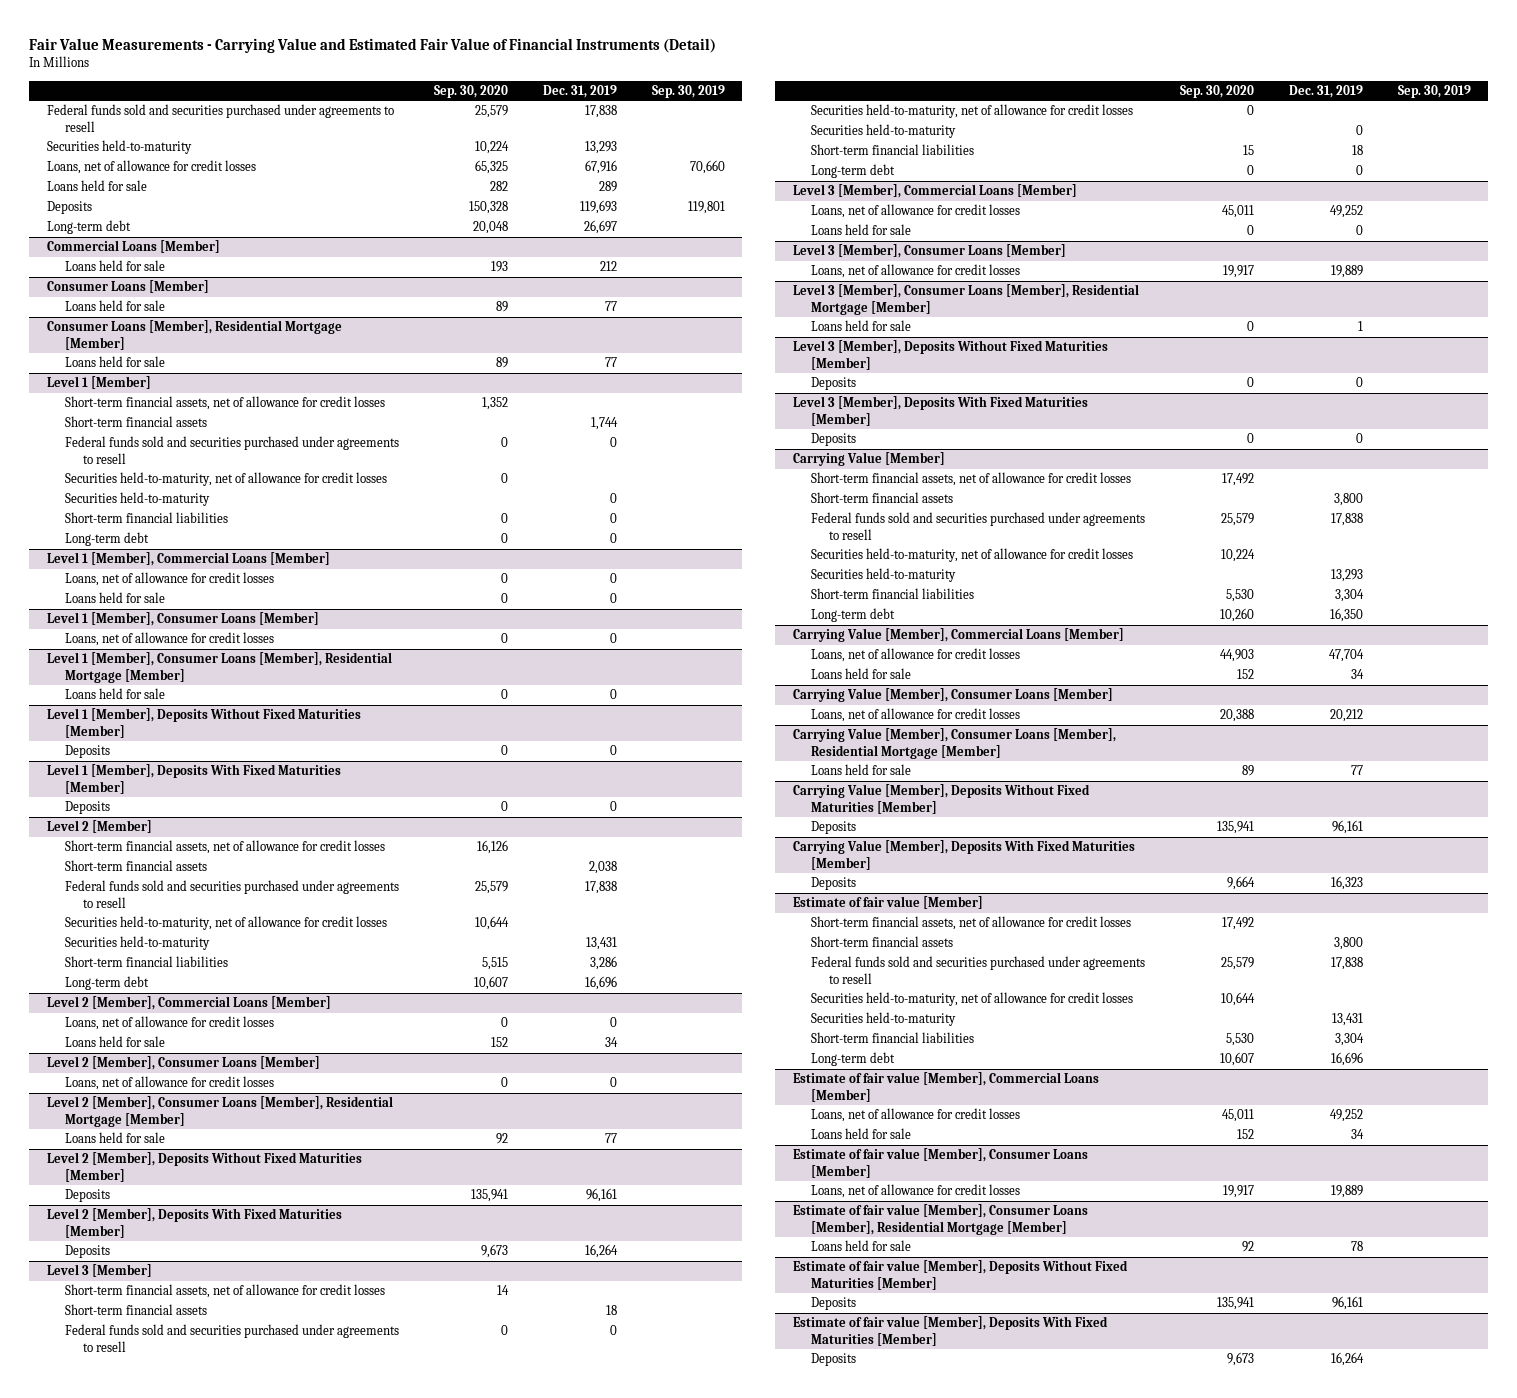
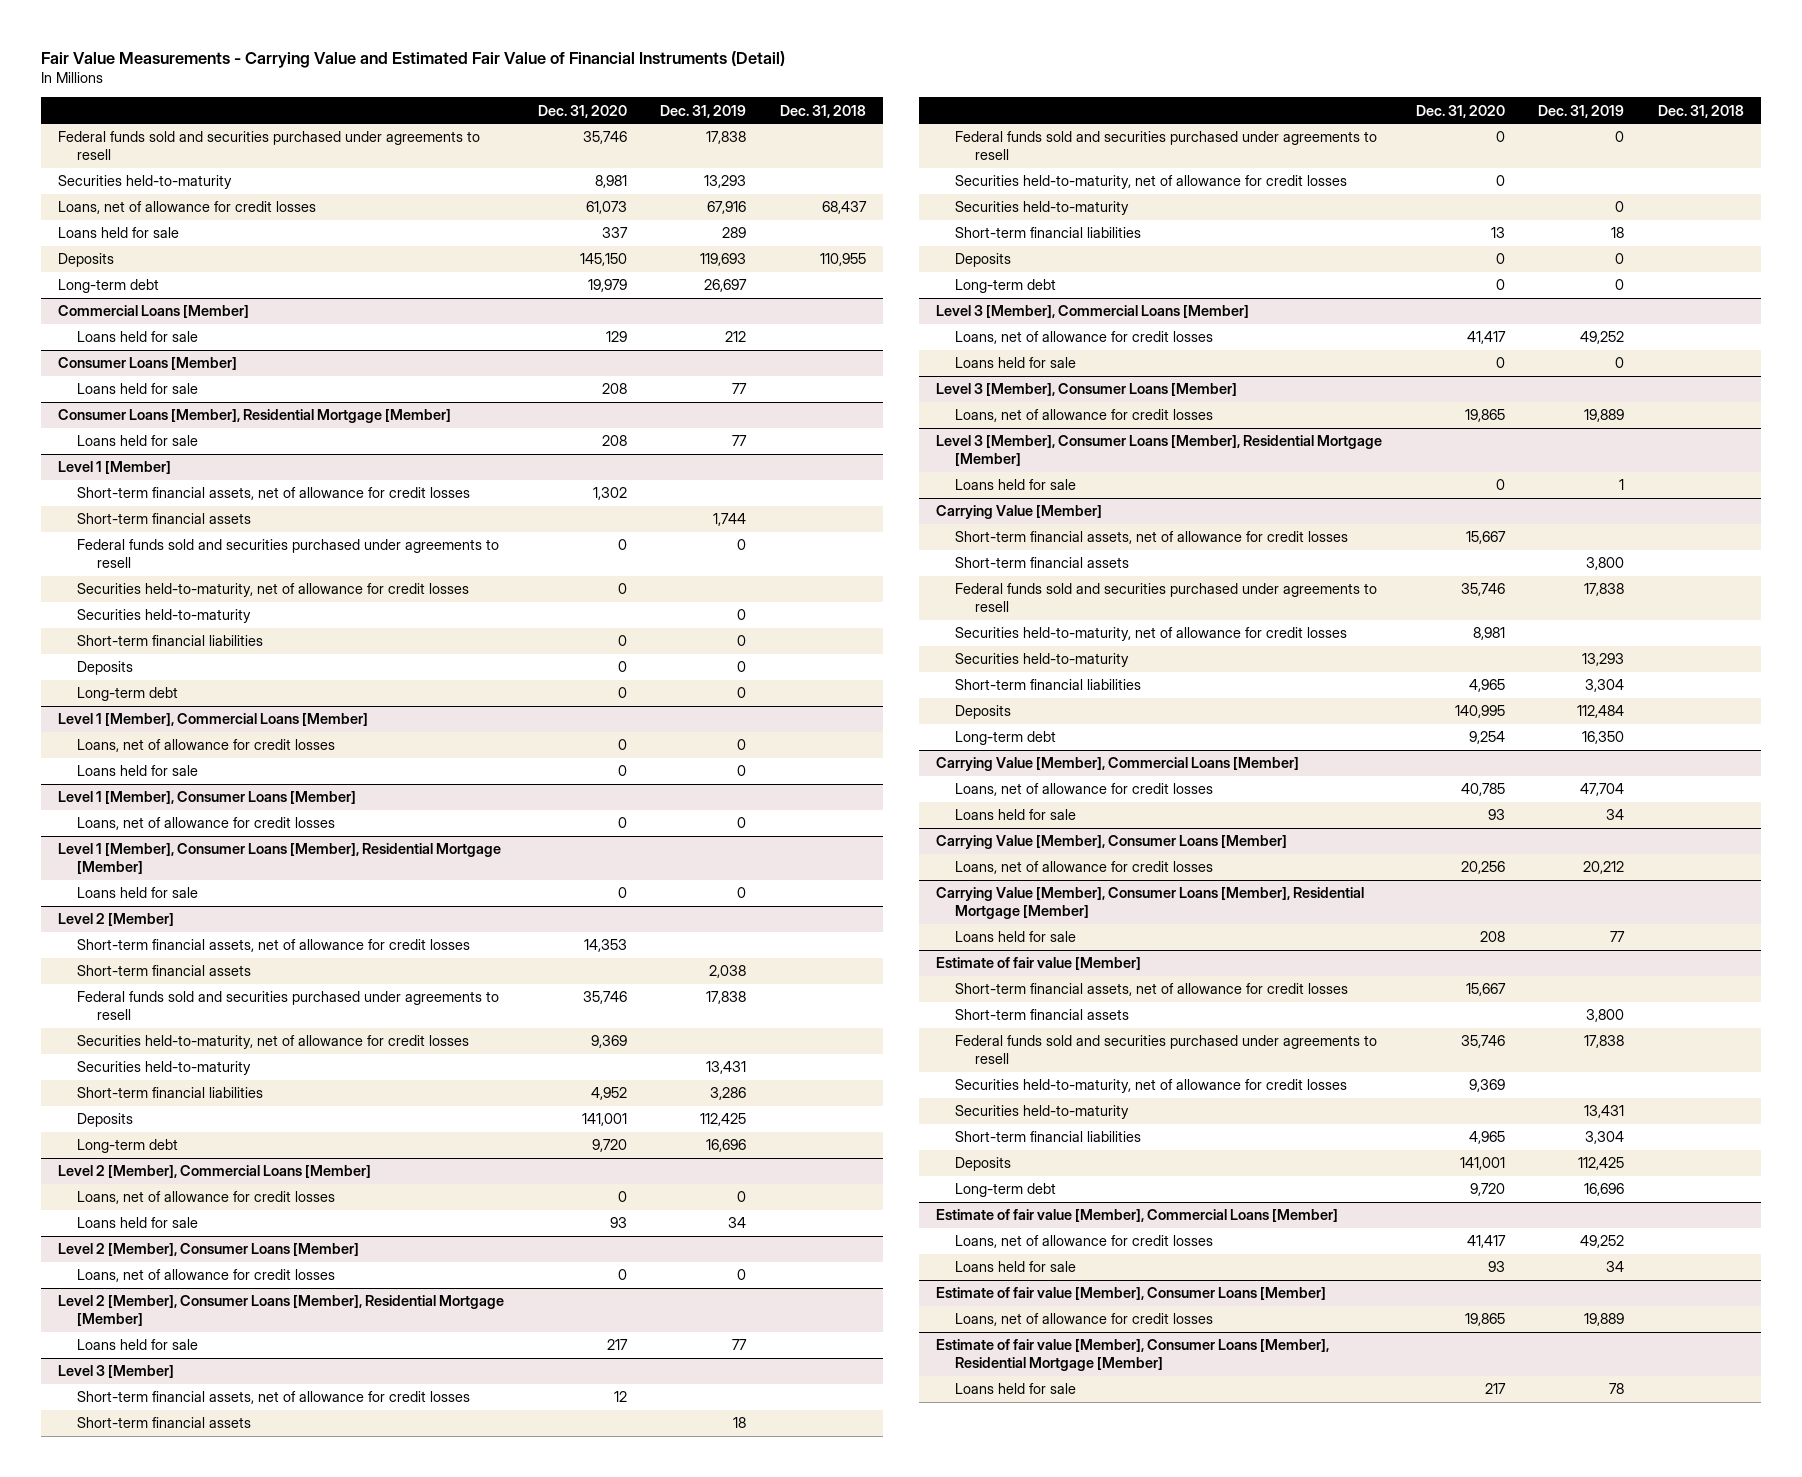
- | Sep. 30, 2020 | Dec. 31, 2019 | Sep. 30, 2019
+ | Dec. 31, 2020 | Dec. 31, 2019 | Dec. 31, 2018
@ Level 1 [Member]
+ Deposits | 0 | 0 |
- Level 1 [Member], Deposits Without Fixed Maturities [Member]
- Deposits | 0 | 0 |
- Level 1 [Member], Deposits With Fixed Maturities [Member]
- Deposits | 0 | 0 |
@ Level 2 [Member]
+ Deposits | 141,001 | 112,425 |
- Level 2 [Member], Deposits Without Fixed Maturities [Member]
- Deposits | 135,941 | 96,161 |
- Level 2 [Member], Deposits With Fixed Maturities [Member]
- Deposits | 9,673 | 16,264 |
@ Level 3 [Member]
+ Deposits | 0 | 0 |
- Level 3 [Member], Deposits Without Fixed Maturities [Member]
- Deposits | 0 | 0 |
- Level 3 [Member], Deposits With Fixed Maturities [Member]
- Deposits | 0 | 0 |
@ Carrying Value [Member]
+ Deposits | 140,995 | 112,484 |
- Carrying Value [Member], Deposits Without Fixed Maturities [Member]
- Deposits | 135,941 | 96,161 |
- Carrying Value [Member], Deposits With Fixed Maturities [Member]
- Deposits | 9,664 | 16,323 |
@ Estimate of fair value [Member]
+ Deposits | 141,001 | 112,425 |
- Estimate of fair value [Member], Deposits Without Fixed Maturities [Member]
- Deposits | 135,941 | 96,161 |
- Estimate of fair value [Member], Deposits With Fixed Maturities [Member]
- Deposits | 9,673 | 16,264 |

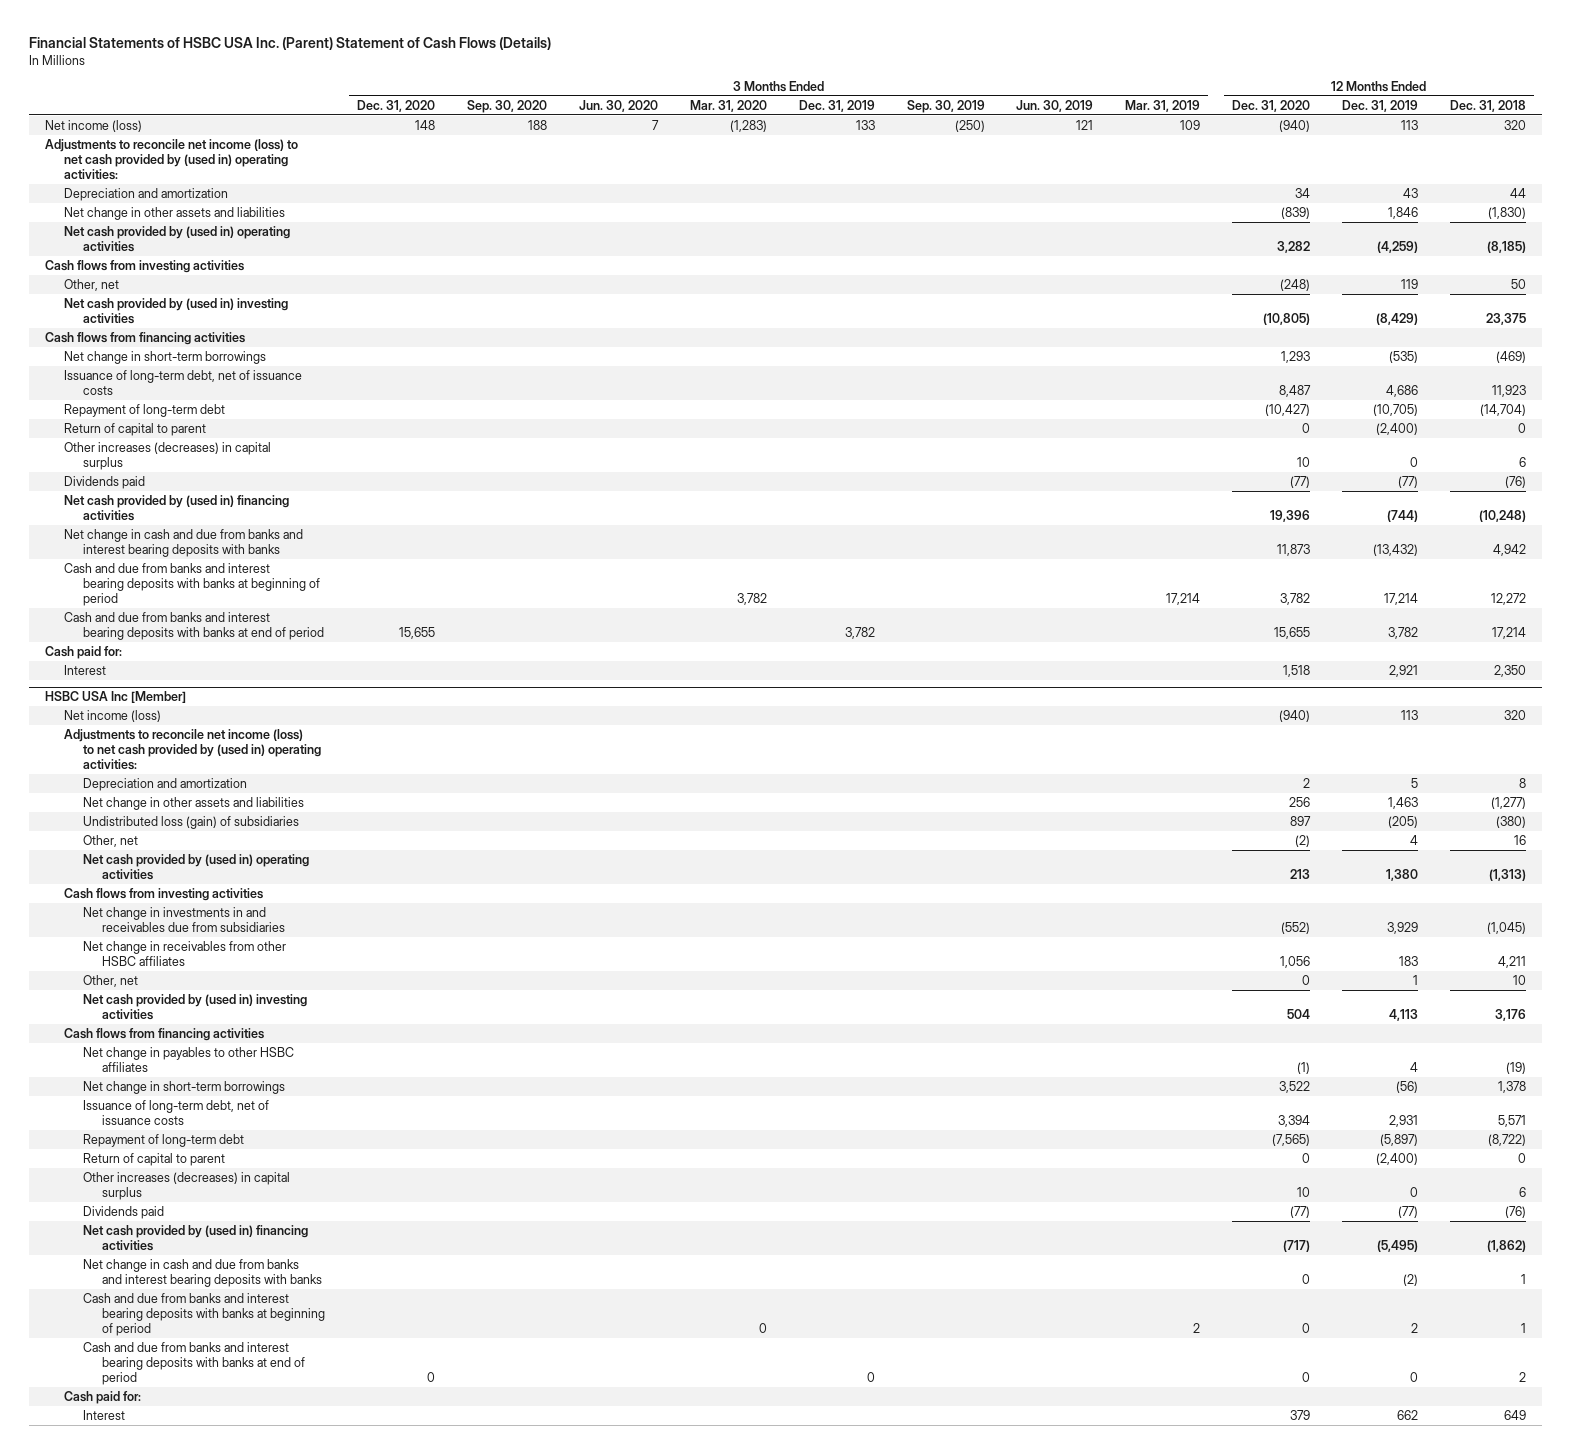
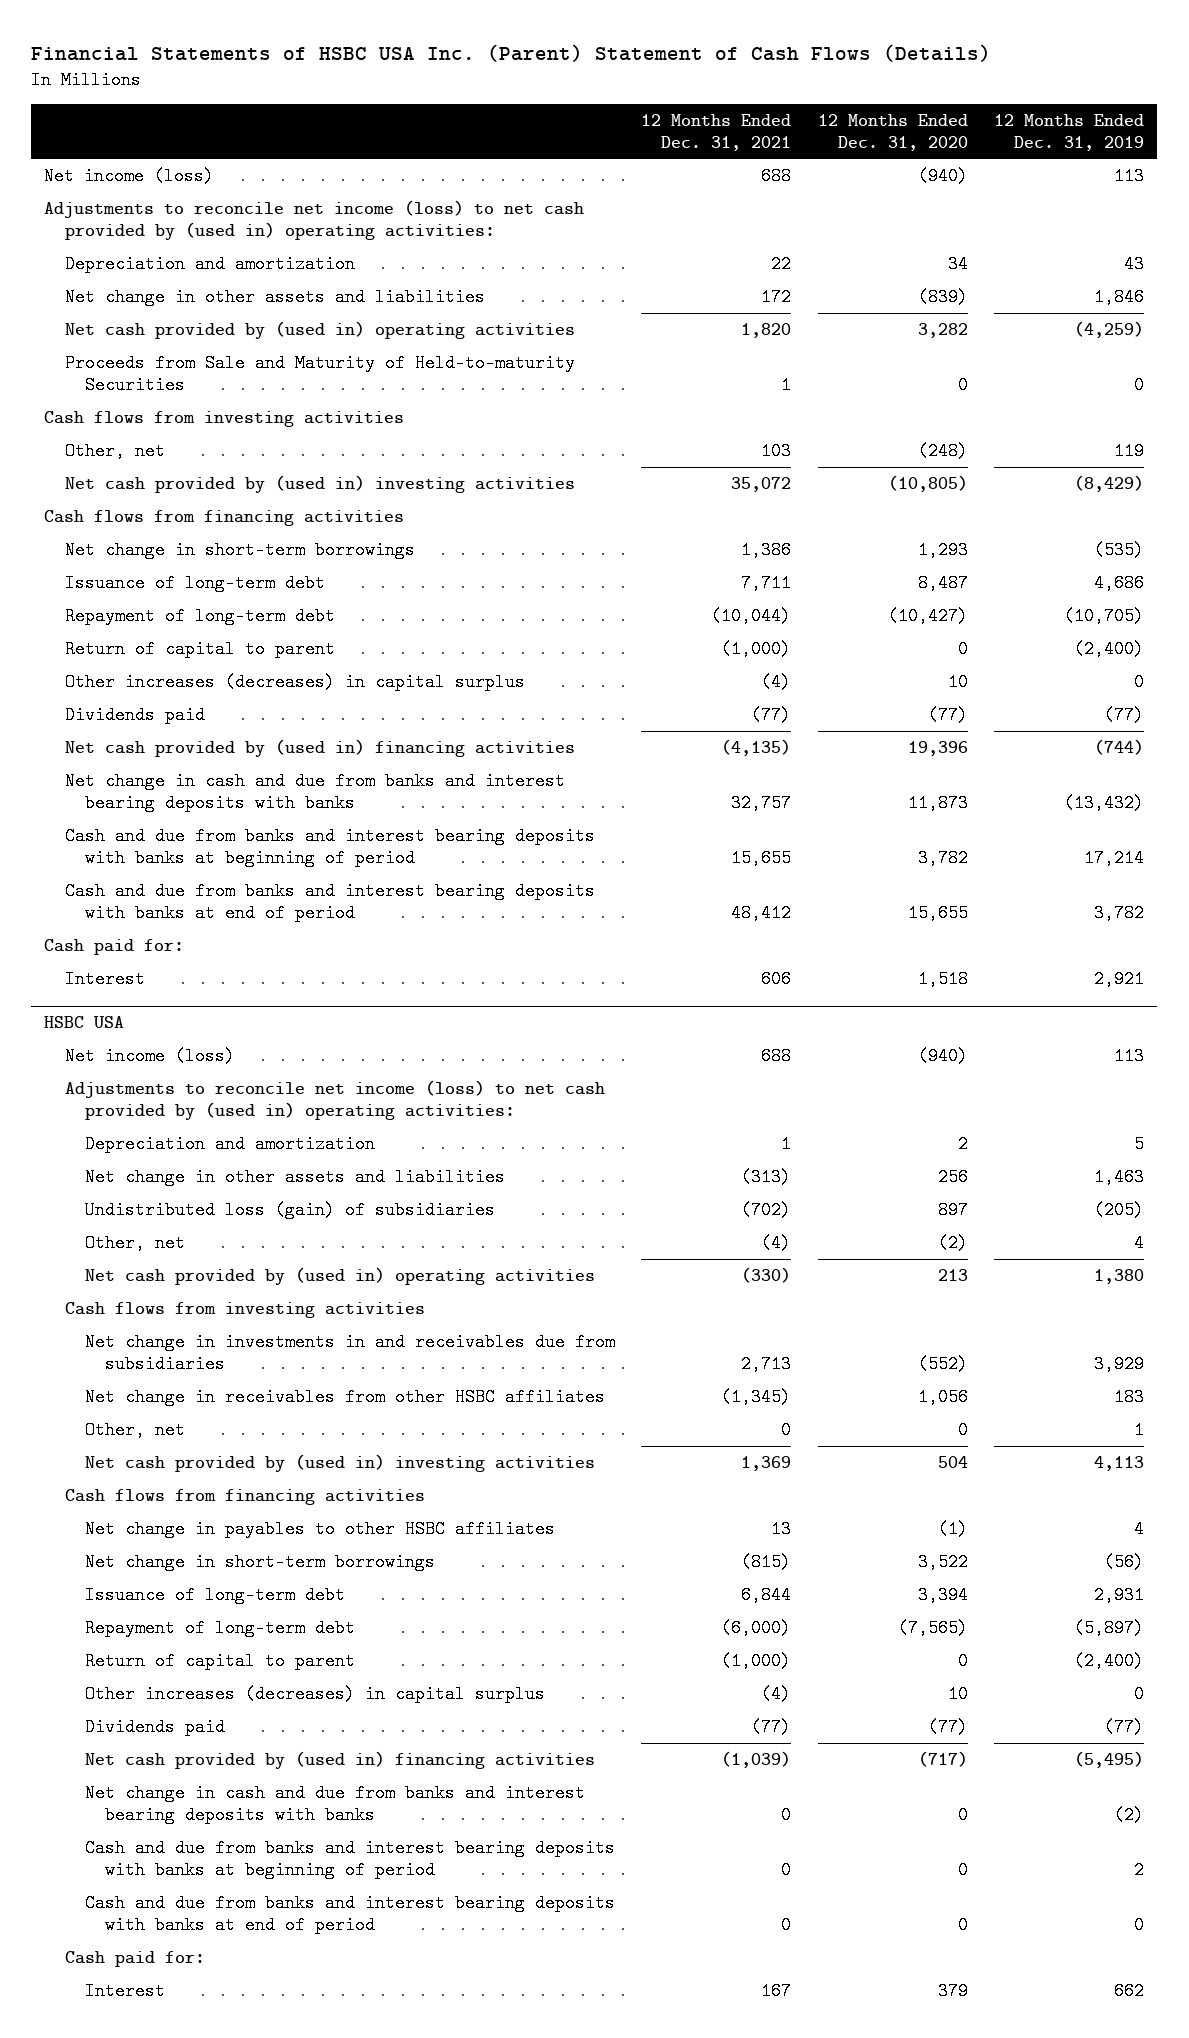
- | 3 Months Ended Dec. 31, 2020 | 3 Months Ended Sep. 30, 2020 | 3 Months Ended Jun. 30, 2020 | 3 Months Ended Mar. 31, 2020 | 3 Months Ended Dec. 31, 2019 | 3 Months Ended Sep. 30, 2019 | 3 Months Ended Jun. 30, 2019 | 3 Months Ended Mar. 31, 2019 | 12 Months Ended Dec. 31, 2020 | 12 Months Ended Dec. 31, 2019 | 12 Months Ended Dec. 31, 2018
+ | 12 Months Ended Dec. 31, 2021 | 12 Months Ended Dec. 31, 2020 | 12 Months Ended Dec. 31, 2019
+ Proceeds from Sale and Maturity of Held-to-maturity Securities | 1 | 0 | 0
- Issuance of long-term debt, net of issuance costs | | | | | | | | | 8,487 | 4,686 | 11,923
+ Issuance of long-term debt | 7,711 | 8,487 | 4,686
- HSBC USA Inc [Member]
+ HSBC USA
- Issuance of long-term debt, net of issuance costs | | | | | | | | | 3,394 | 2,931 | 5,571
+ Issuance of long-term debt | 6,844 | 3,394 | 2,931

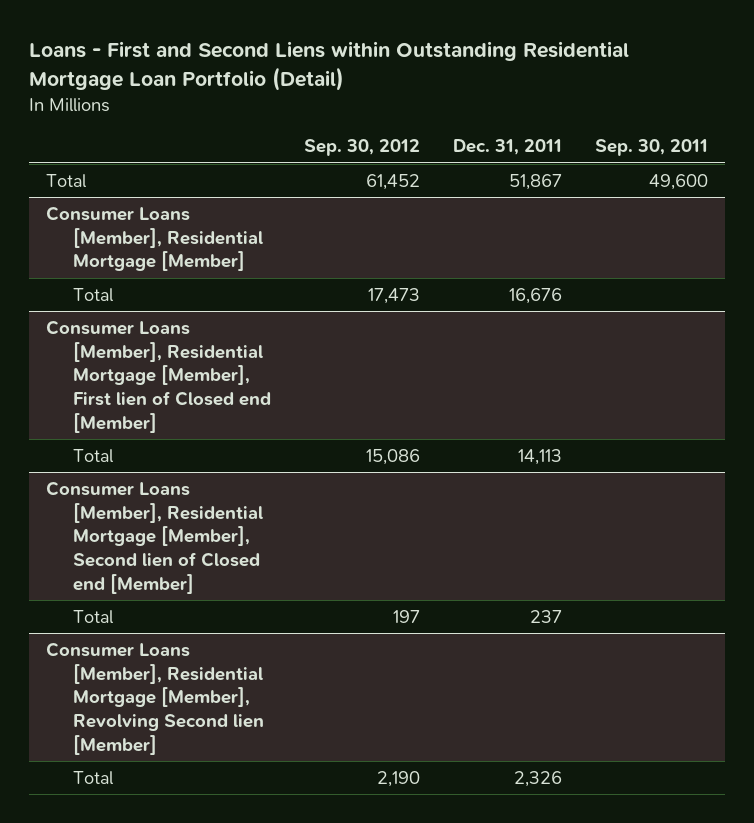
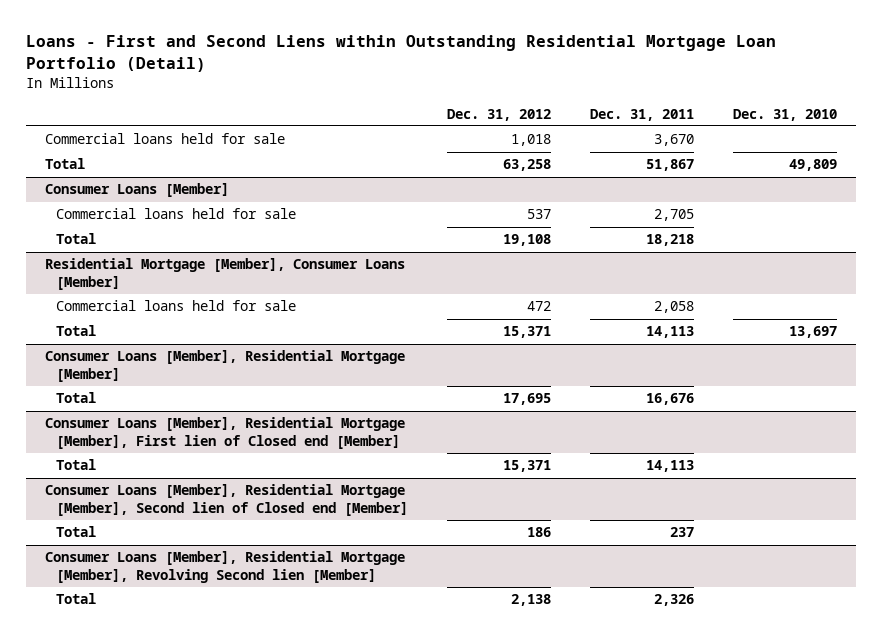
- | Sep. 30, 2012 | Dec. 31, 2011 | Sep. 30, 2011
+ | Dec. 31, 2012 | Dec. 31, 2011 | Dec. 31, 2010
+ Commercial loans held for sale | 1,018 | 3,670 |
+ Consumer Loans [Member]
+ Commercial loans held for sale | 537 | 2,705 |
+ Total | 19,108 | 18,218 |
+ Residential Mortgage [Member], Consumer Loans [Member]
+ Commercial loans held for sale | 472 | 2,058 |
+ Total | 15,371 | 14,113 | 13,697

